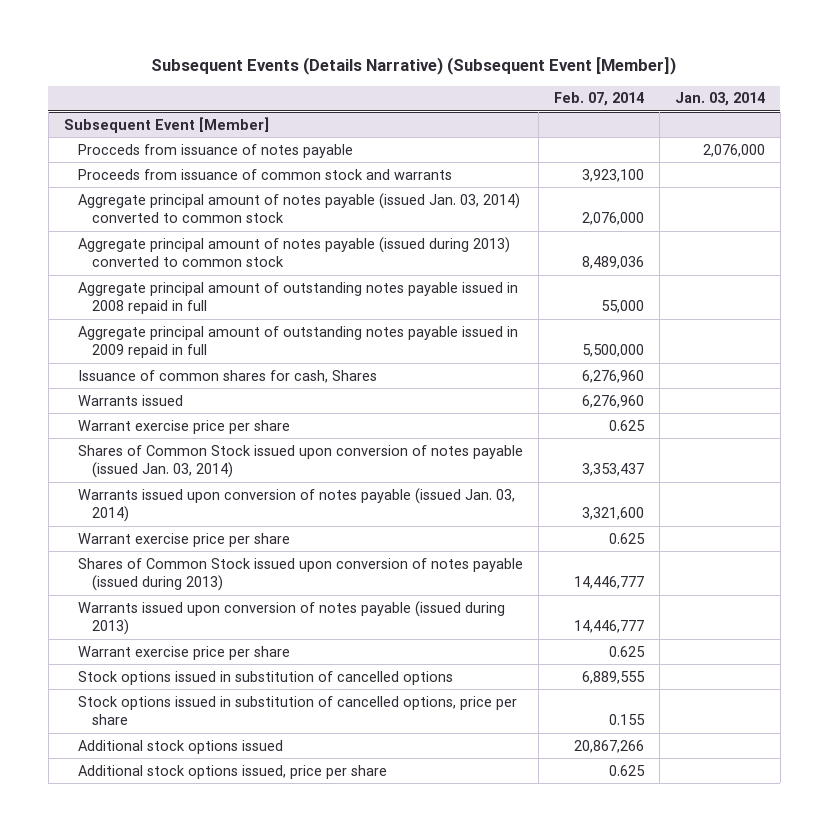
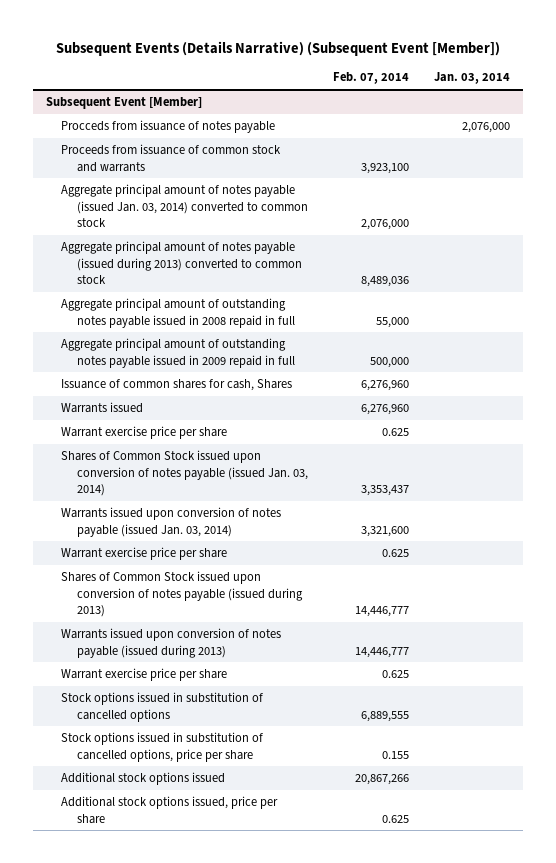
@ Subsequent Event [Member]
- Aggregate principal amount of outstanding notes payable issued in 2009 repaid in full | 5,500,000 |
+ Aggregate principal amount of outstanding notes payable issued in 2009 repaid in full | 500,000 |

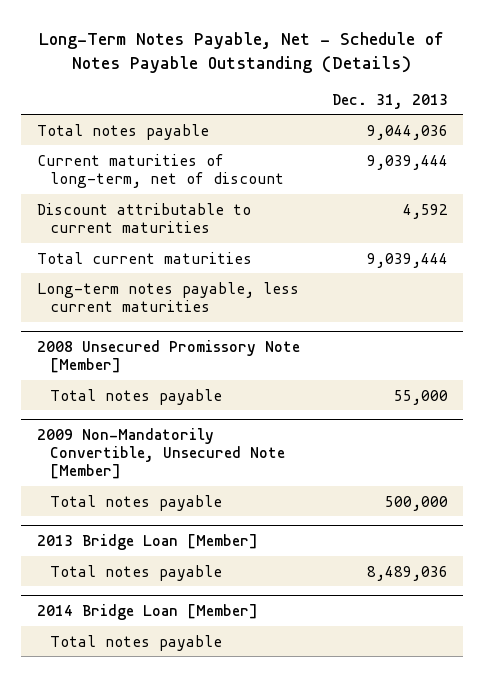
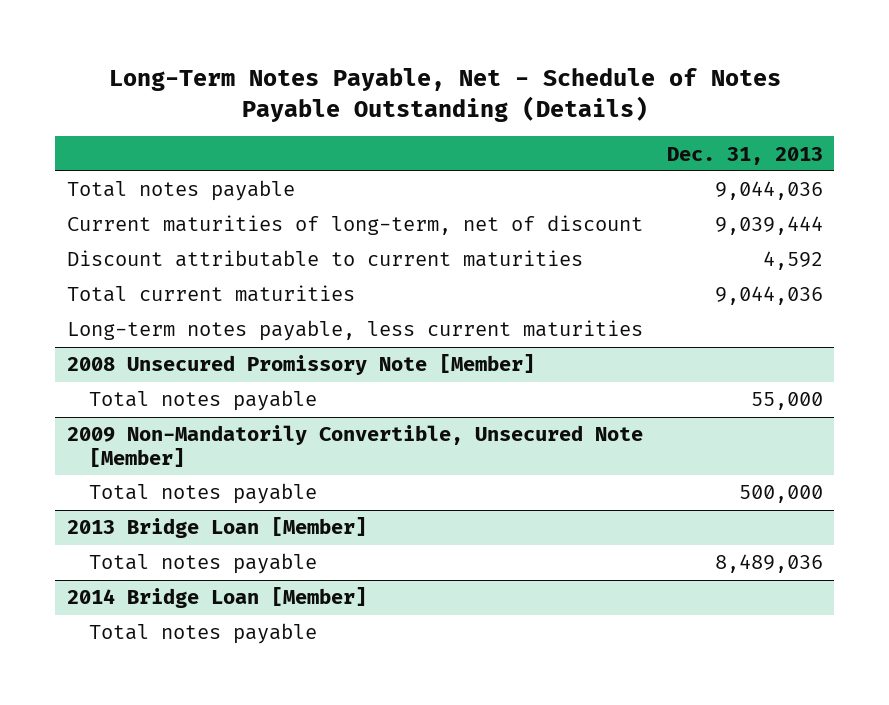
- Total current maturities | 9,039,444
+ Total current maturities | 9,044,036

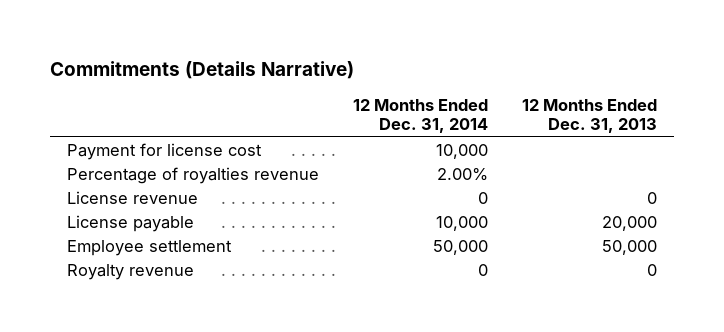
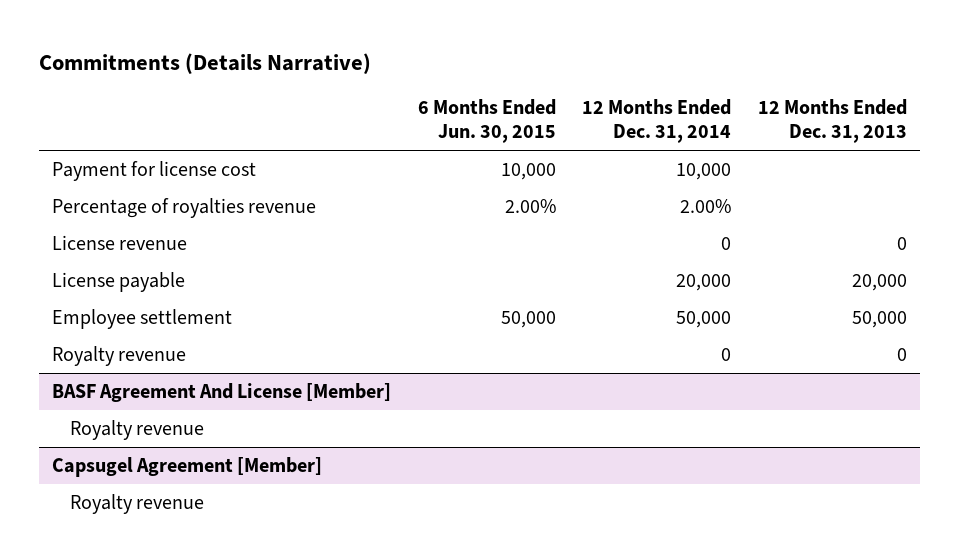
- | 12 Months Ended Dec. 31, 2014 | 12 Months Ended Dec. 31, 2013
+ | 6 Months Ended Jun. 30, 2015 | 12 Months Ended Dec. 31, 2014 | 12 Months Ended Dec. 31, 2013
- License payable | 10,000 | 20,000
+ License payable | | 20,000 | 20,000
+ BASF Agreement And License [Member]
+ Royalty revenue
+ Capsugel Agreement [Member]
+ Royalty revenue

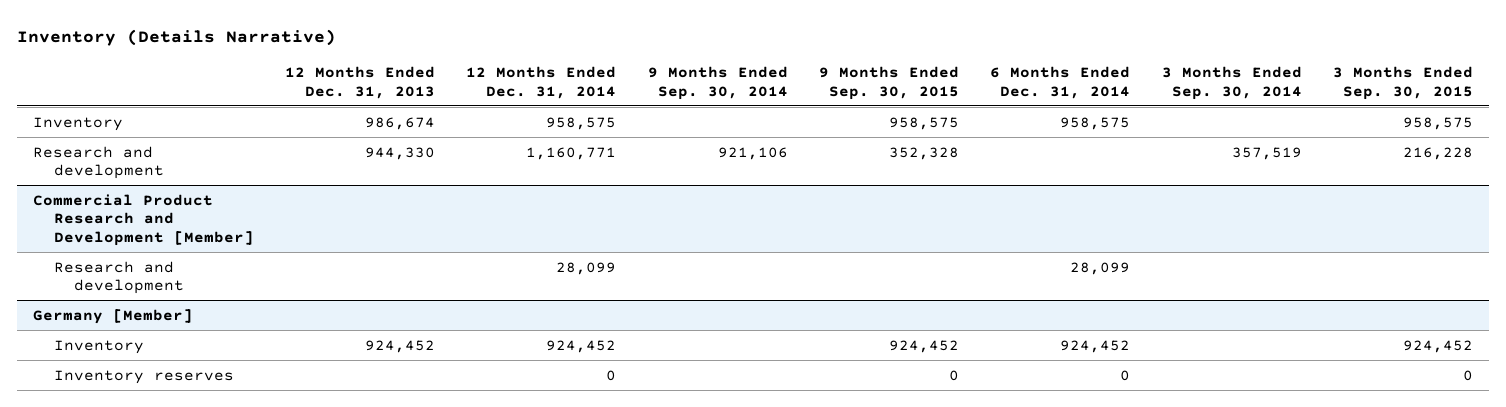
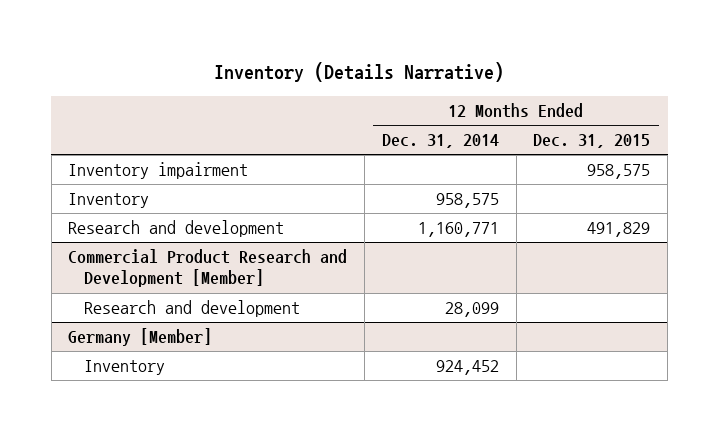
- | 12 Months Ended Dec. 31, 2013 | 12 Months Ended Dec. 31, 2014 | 9 Months Ended Sep. 30, 2014 | 9 Months Ended Sep. 30, 2015 | 6 Months Ended Dec. 31, 2014 | 3 Months Ended Sep. 30, 2014 | 3 Months Ended Sep. 30, 2015
+ | 12 Months Ended Dec. 31, 2014 | 12 Months Ended Dec. 31, 2015
+ Inventory impairment | | 958,575
@ Germany [Member]
- Inventory reserves | | 0 | | 0 | 0 | | 0

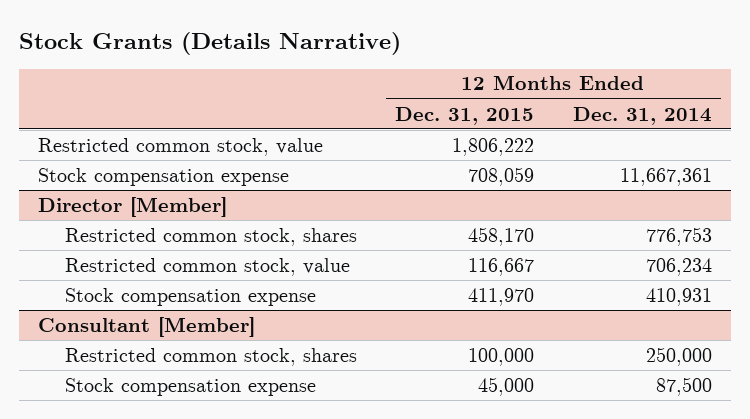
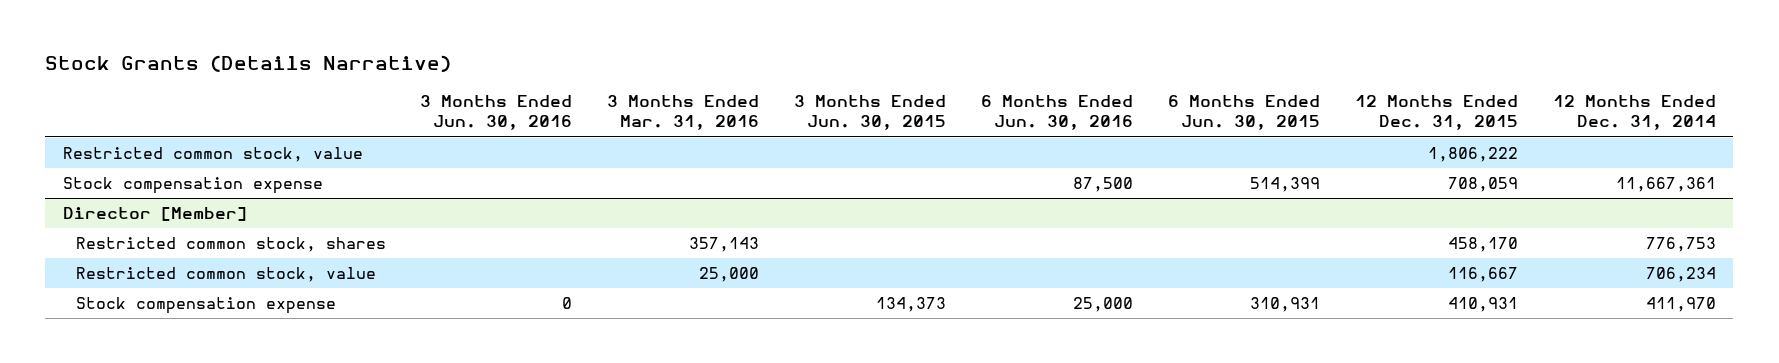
- | 12 Months Ended Dec. 31, 2015 | 12 Months Ended Dec. 31, 2014
+ | 3 Months Ended Jun. 30, 2016 | 3 Months Ended Mar. 31, 2016 | 3 Months Ended Jun. 30, 2015 | 6 Months Ended Jun. 30, 2016 | 6 Months Ended Jun. 30, 2015 | 12 Months Ended Dec. 31, 2015 | 12 Months Ended Dec. 31, 2014
@ Director [Member]
- Stock compensation expense | 411,970 | 410,931
- Consultant [Member]
- Restricted common stock, shares | 100,000 | 250,000
- Stock compensation expense | 45,000 | 87,500
@ Director [Member]
+ Stock compensation expense | 0 | | 134,373 | 25,000 | 310,931 | 410,931 | 411,970

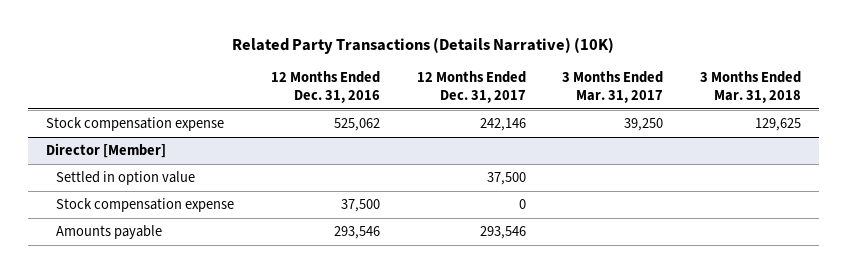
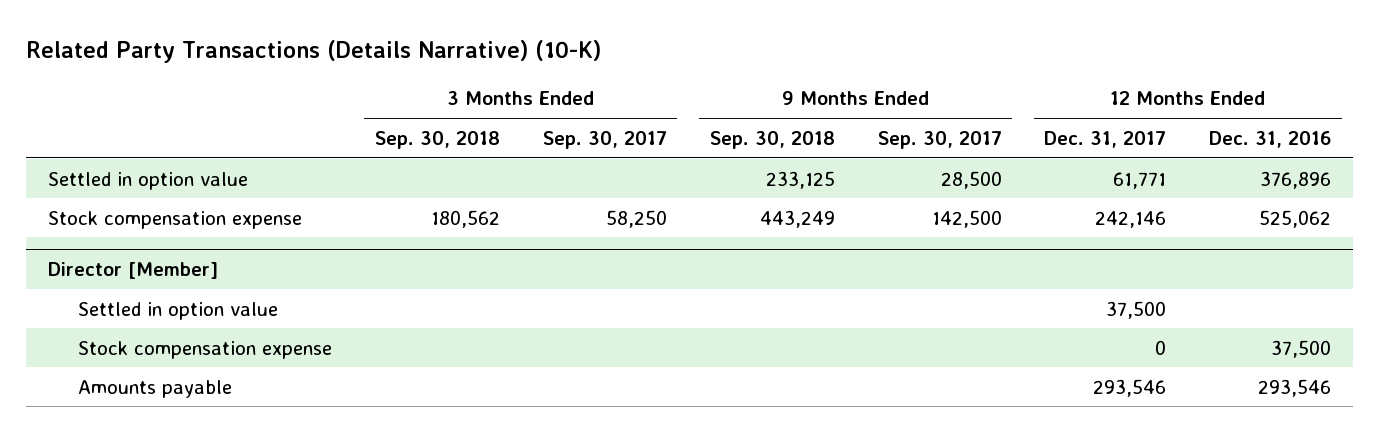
- Related Party Transactions (Details Narrative) (10K)
+ Related Party Transactions (Details Narrative) (10-K)
- | 12 Months Ended Dec. 31, 2016 | 12 Months Ended Dec. 31, 2017 | 3 Months Ended Mar. 31, 2017 | 3 Months Ended Mar. 31, 2018
+ | 3 Months Ended Sep. 30, 2018 | 3 Months Ended Sep. 30, 2017 | 9 Months Ended Sep. 30, 2018 | 9 Months Ended Sep. 30, 2017 | 12 Months Ended Dec. 31, 2017 | 12 Months Ended Dec. 31, 2016
+ Settled in option value | | | 233,125 | 28,500 | 61,771 | 376,896

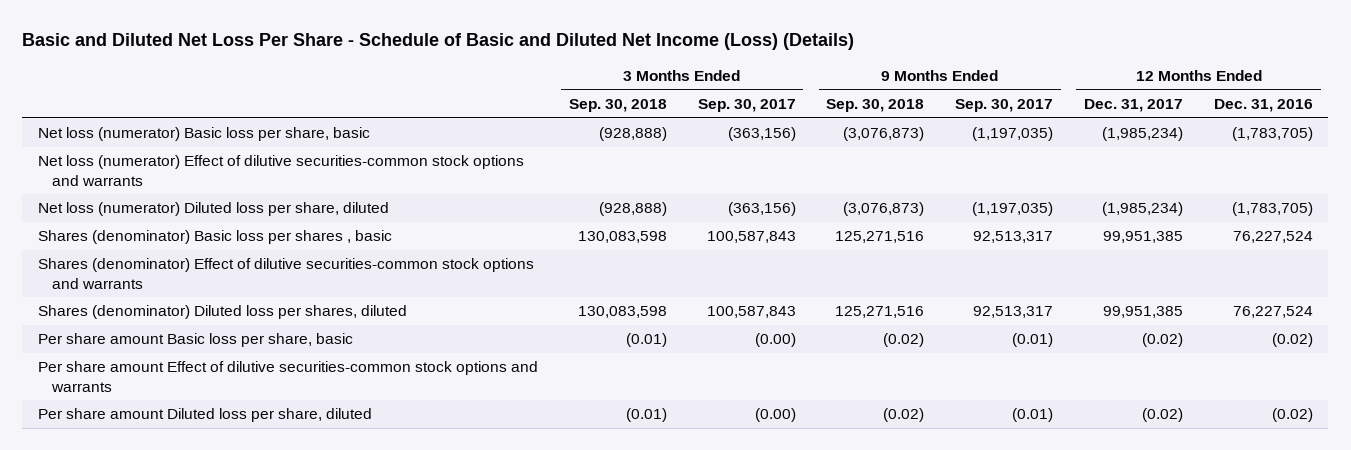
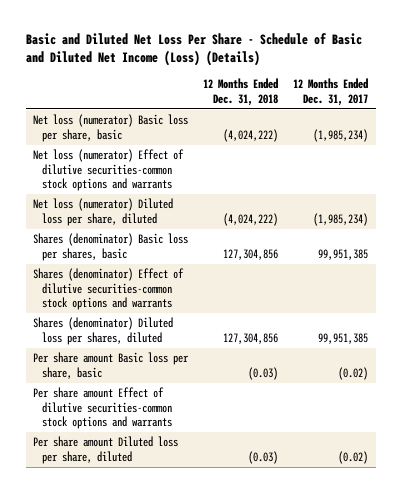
- | 3 Months Ended Sep. 30, 2018 | 3 Months Ended Sep. 30, 2017 | 9 Months Ended Sep. 30, 2018 | 9 Months Ended Sep. 30, 2017 | 12 Months Ended Dec. 31, 2017 | 12 Months Ended Dec. 31, 2016
+ | 12 Months Ended Dec. 31, 2018 | 12 Months Ended Dec. 31, 2017
- Shares (denominator) Basic loss per shares , basic | 130,083,598 | 100,587,843 | 125,271,516 | 92,513,317 | 99,951,385 | 76,227,524
+ Shares (denominator) Basic loss per shares, basic | 127,304,856 | 99,951,385

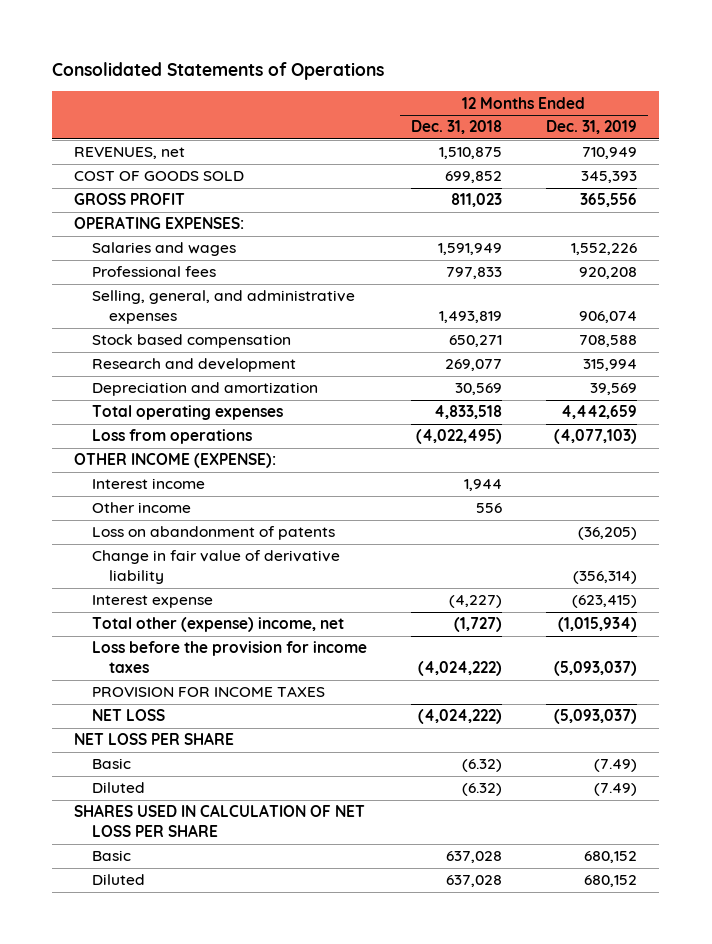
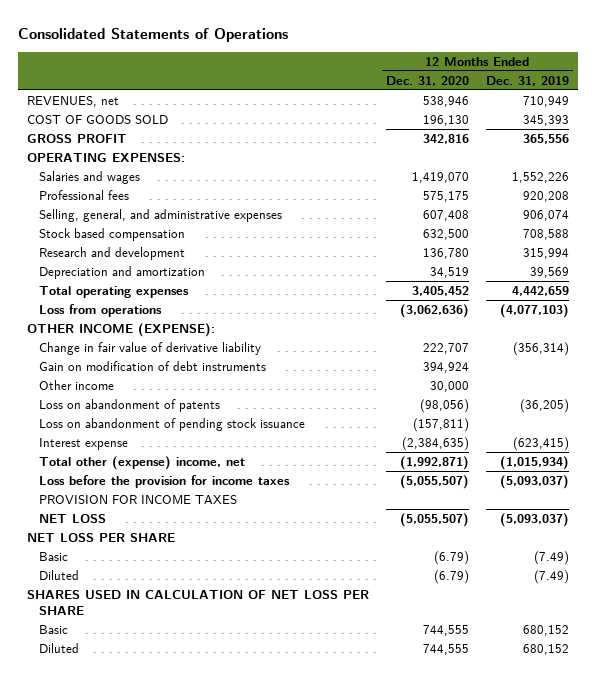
- | 12 Months Ended Dec. 31, 2018 | 12 Months Ended Dec. 31, 2019
+ | 12 Months Ended Dec. 31, 2020 | 12 Months Ended Dec. 31, 2019
- Interest income | 1,944 |
moved up: Change in fair value of derivative liability | 222,707 | (356,314)
+ Gain on modification of debt instruments | 394,924 |
+ Loss on abandonment of pending stock issuance | (157,811) |

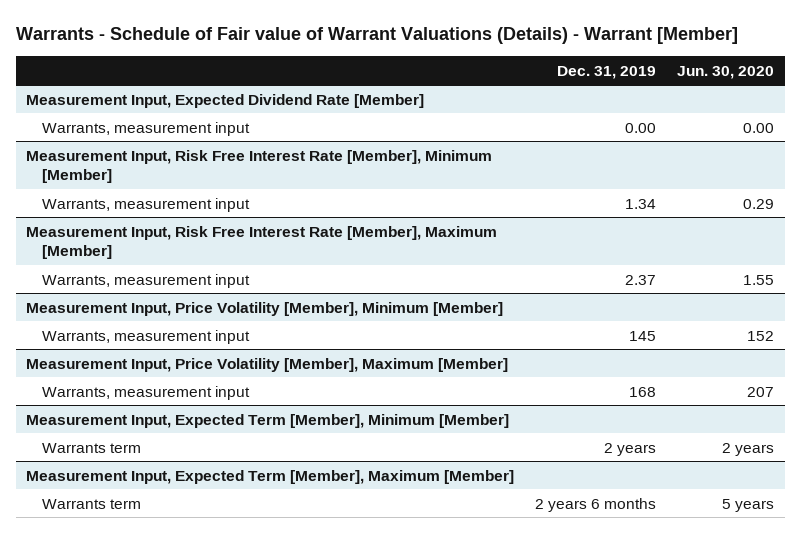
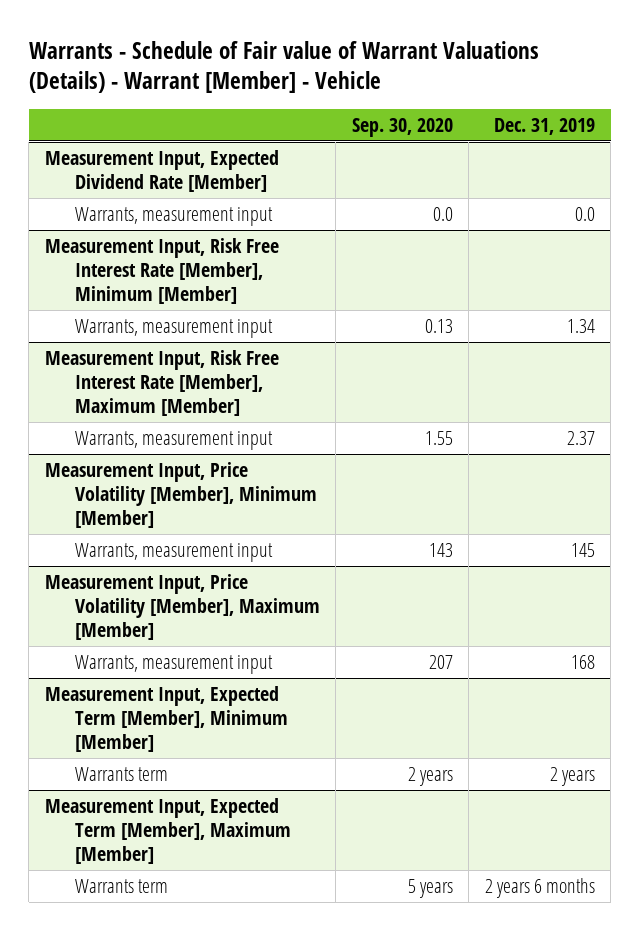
- Warrants - Schedule of Fair value of Warrant Valuations (Details) - Warrant [Member]
+ Warrants - Schedule of Fair value of Warrant Valuations (Details) - Warrant [Member] - Vehicle
- | Dec. 31, 2019 | Jun. 30, 2020
+ | Sep. 30, 2020 | Dec. 31, 2019
@ Measurement Input, Expected Dividend Rate [Member]
- Warrants, measurement input | 0.00 | 0.00
+ Warrants, measurement input | 0.0 | 0.0

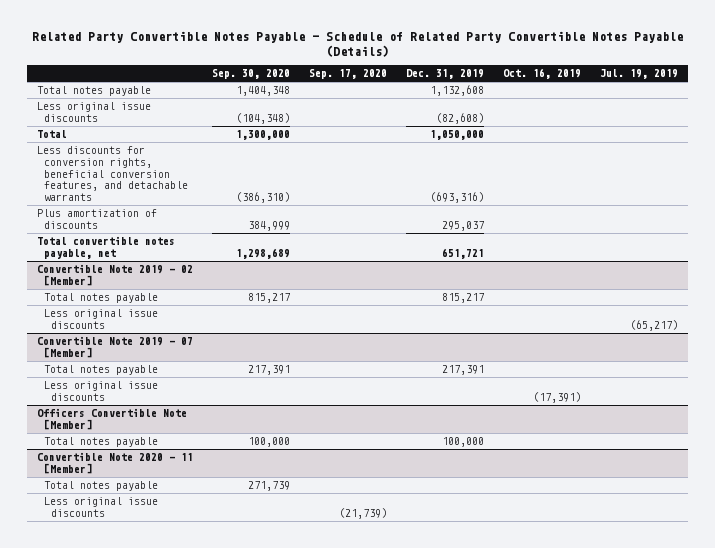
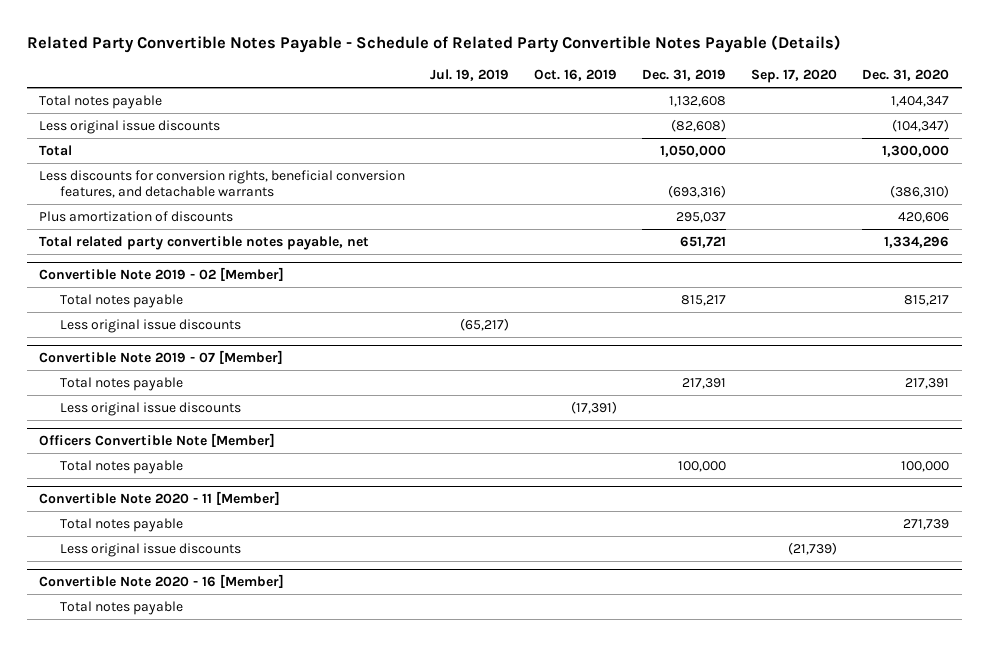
- | Sep. 30, 2020 | Sep. 17, 2020 | Dec. 31, 2019 | Oct. 16, 2019 | Jul. 19, 2019
+ | Jul. 19, 2019 | Oct. 16, 2019 | Dec. 31, 2019 | Sep. 17, 2020 | Dec. 31, 2020
- Total convertible notes payable, net | 1,298,689 | | 651,721 | |
+ Total related party convertible notes payable, net | | | 651,721 | | 1,334,296
+ Convertible Note 2020 - 16 [Member]
+ Total notes payable

